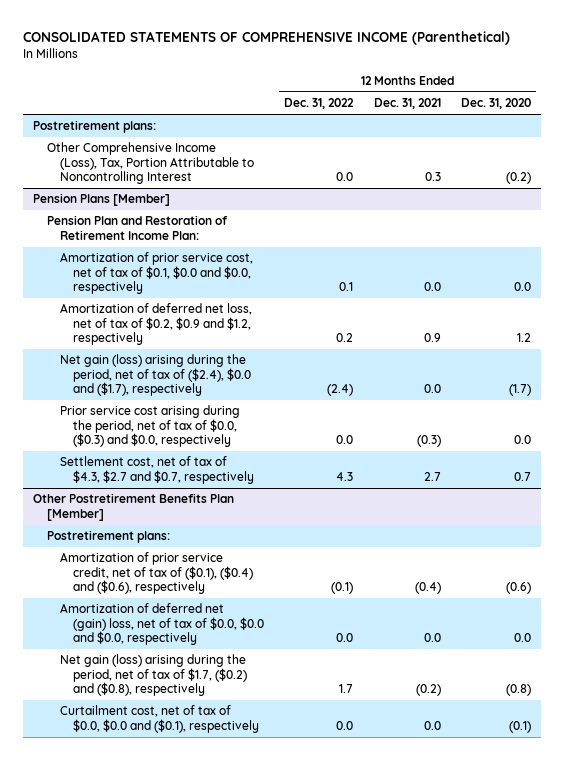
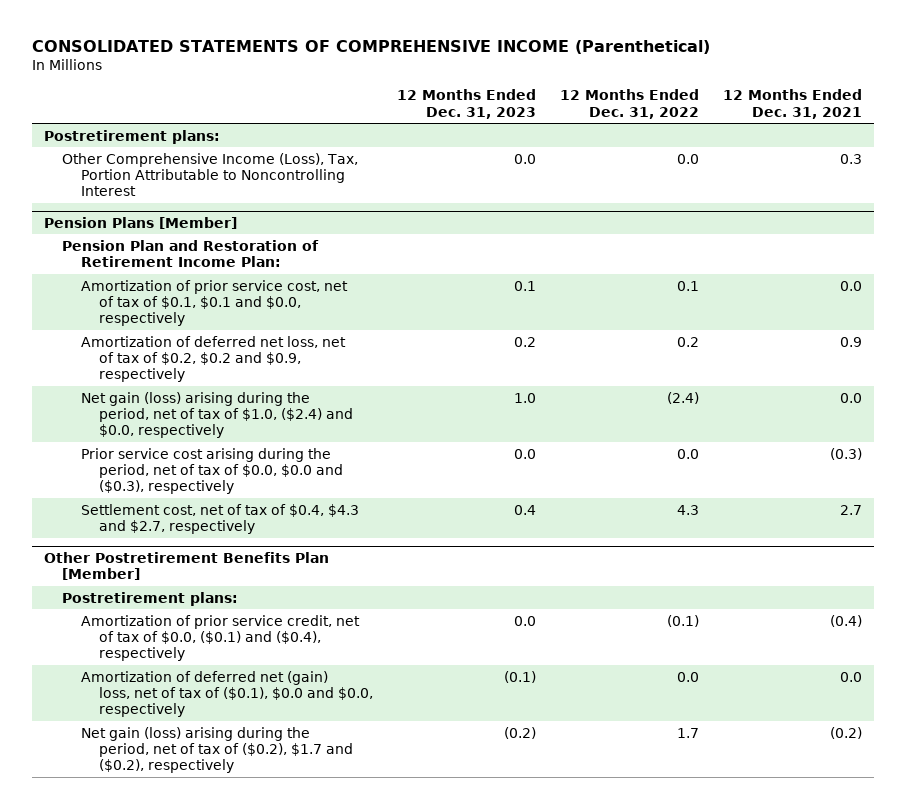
- | 12 Months Ended Dec. 31, 2022 | 12 Months Ended Dec. 31, 2021 | 12 Months Ended Dec. 31, 2020
+ | 12 Months Ended Dec. 31, 2023 | 12 Months Ended Dec. 31, 2022 | 12 Months Ended Dec. 31, 2021
@ Pension Plans [Member]
- Amortization of prior service cost, net of tax of $0.1, $0.0 and $0.0, respectively | 0.1 | 0.0 | 0.0
- Amortization of deferred net loss, net of tax of $0.2, $0.9 and $1.2, respectively | 0.2 | 0.9 | 1.2
- Net gain (loss) arising during the period, net of tax of ($2.4), $0.0 and ($1.7), respectively | (2.4) | 0.0 | (1.7)
- Prior service cost arising during the period, net of tax of $0.0, ($0.3) and $0.0, respectively | 0.0 | (0.3) | 0.0
- Settlement cost, net of tax of $4.3, $2.7 and $0.7, respectively | 4.3 | 2.7 | 0.7
+ Amortization of prior service cost, net of tax of $0.1, $0.1 and $0.0, respectively | 0.1 | 0.1 | 0.0
+ Amortization of deferred net loss, net of tax of $0.2, $0.2 and $0.9, respectively | 0.2 | 0.2 | 0.9
+ Net gain (loss) arising during the period, net of tax of $1.0, ($2.4) and $0.0, respectively | 1.0 | (2.4) | 0.0
+ Prior service cost arising during the period, net of tax of $0.0, $0.0 and ($0.3), respectively | 0.0 | 0.0 | (0.3)
+ Settlement cost, net of tax of $0.4, $4.3 and $2.7, respectively | 0.4 | 4.3 | 2.7
@ Other Postretirement Benefits Plan [Member]
- Amortization of prior service credit, net of tax of ($0.1), ($0.4) and ($0.6), respectively | (0.1) | (0.4) | (0.6)
- Amortization of deferred net (gain) loss, net of tax of $0.0, $0.0 and $0.0, respectively | 0.0 | 0.0 | 0.0
- Net gain (loss) arising during the period, net of tax of $1.7, ($0.2) and ($0.8), respectively | 1.7 | (0.2) | (0.8)
- Curtailment cost, net of tax of $0.0, $0.0 and ($0.1), respectively | 0.0 | 0.0 | (0.1)
+ Amortization of prior service credit, net of tax of $0.0, ($0.1) and ($0.4), respectively | 0.0 | (0.1) | (0.4)
+ Amortization of deferred net (gain) loss, net of tax of ($0.1), $0.0 and $0.0, respectively | (0.1) | 0.0 | 0.0
+ Net gain (loss) arising during the period, net of tax of ($0.2), $1.7 and ($0.2), respectively | (0.2) | 1.7 | (0.2)

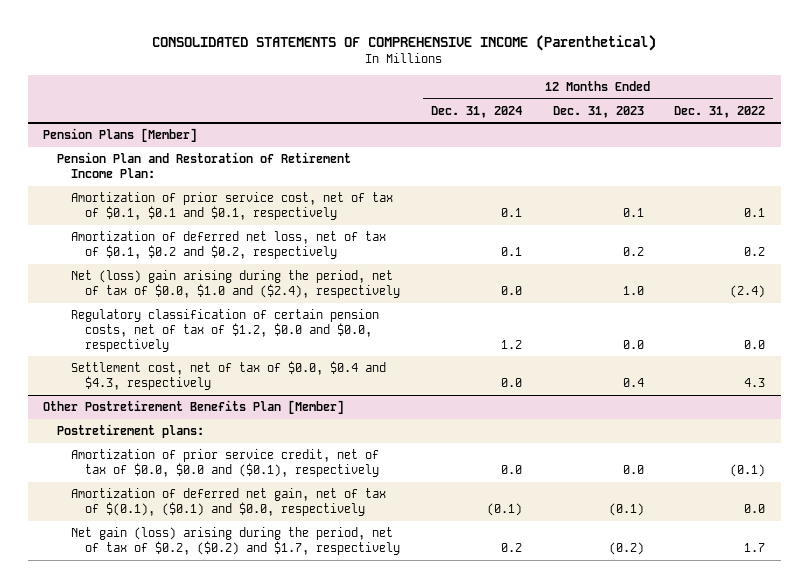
- | 12 Months Ended Dec. 31, 2023 | 12 Months Ended Dec. 31, 2022 | 12 Months Ended Dec. 31, 2021
+ | 12 Months Ended Dec. 31, 2024 | 12 Months Ended Dec. 31, 2023 | 12 Months Ended Dec. 31, 2022
- Postretirement plans:
- Other Comprehensive Income (Loss), Tax, Portion Attributable to Noncontrolling Interest | 0.0 | 0.0 | 0.3
@ Pension Plans [Member]
- Amortization of prior service cost, net of tax of $0.1, $0.1 and $0.0, respectively | 0.1 | 0.1 | 0.0
- Amortization of deferred net loss, net of tax of $0.2, $0.2 and $0.9, respectively | 0.2 | 0.2 | 0.9
- Net gain (loss) arising during the period, net of tax of $1.0, ($2.4) and $0.0, respectively | 1.0 | (2.4) | 0.0
- Prior service cost arising during the period, net of tax of $0.0, $0.0 and ($0.3), respectively | 0.0 | 0.0 | (0.3)
- Settlement cost, net of tax of $0.4, $4.3 and $2.7, respectively | 0.4 | 4.3 | 2.7
+ Amortization of prior service cost, net of tax of $0.1, $0.1 and $0.1, respectively | 0.1 | 0.1 | 0.1
+ Amortization of deferred net loss, net of tax of $0.1, $0.2 and $0.2, respectively | 0.1 | 0.2 | 0.2
+ Net (loss) gain arising during the period, net of tax of $0.0, $1.0 and ($2.4), respectively | 0.0 | 1.0 | (2.4)
+ Regulatory classification of certain pension costs, net of tax of $1.2, $0.0 and $0.0, respectively | 1.2 | 0.0 | 0.0
+ Settlement cost, net of tax of $0.0, $0.4 and $4.3, respectively | 0.0 | 0.4 | 4.3
@ Other Postretirement Benefits Plan [Member]
- Amortization of prior service credit, net of tax of $0.0, ($0.1) and ($0.4), respectively | 0.0 | (0.1) | (0.4)
- Amortization of deferred net (gain) loss, net of tax of ($0.1), $0.0 and $0.0, respectively | (0.1) | 0.0 | 0.0
- Net gain (loss) arising during the period, net of tax of ($0.2), $1.7 and ($0.2), respectively | (0.2) | 1.7 | (0.2)
+ Amortization of prior service credit, net of tax of $0.0, $0.0 and ($0.1), respectively | 0.0 | 0.0 | (0.1)
+ Amortization of deferred net gain, net of tax of $(0.1), ($0.1) and $0.0, respectively | (0.1) | (0.1) | 0.0
+ Net gain (loss) arising during the period, net of tax of $0.2, ($0.2) and $1.7, respectively | 0.2 | (0.2) | 1.7

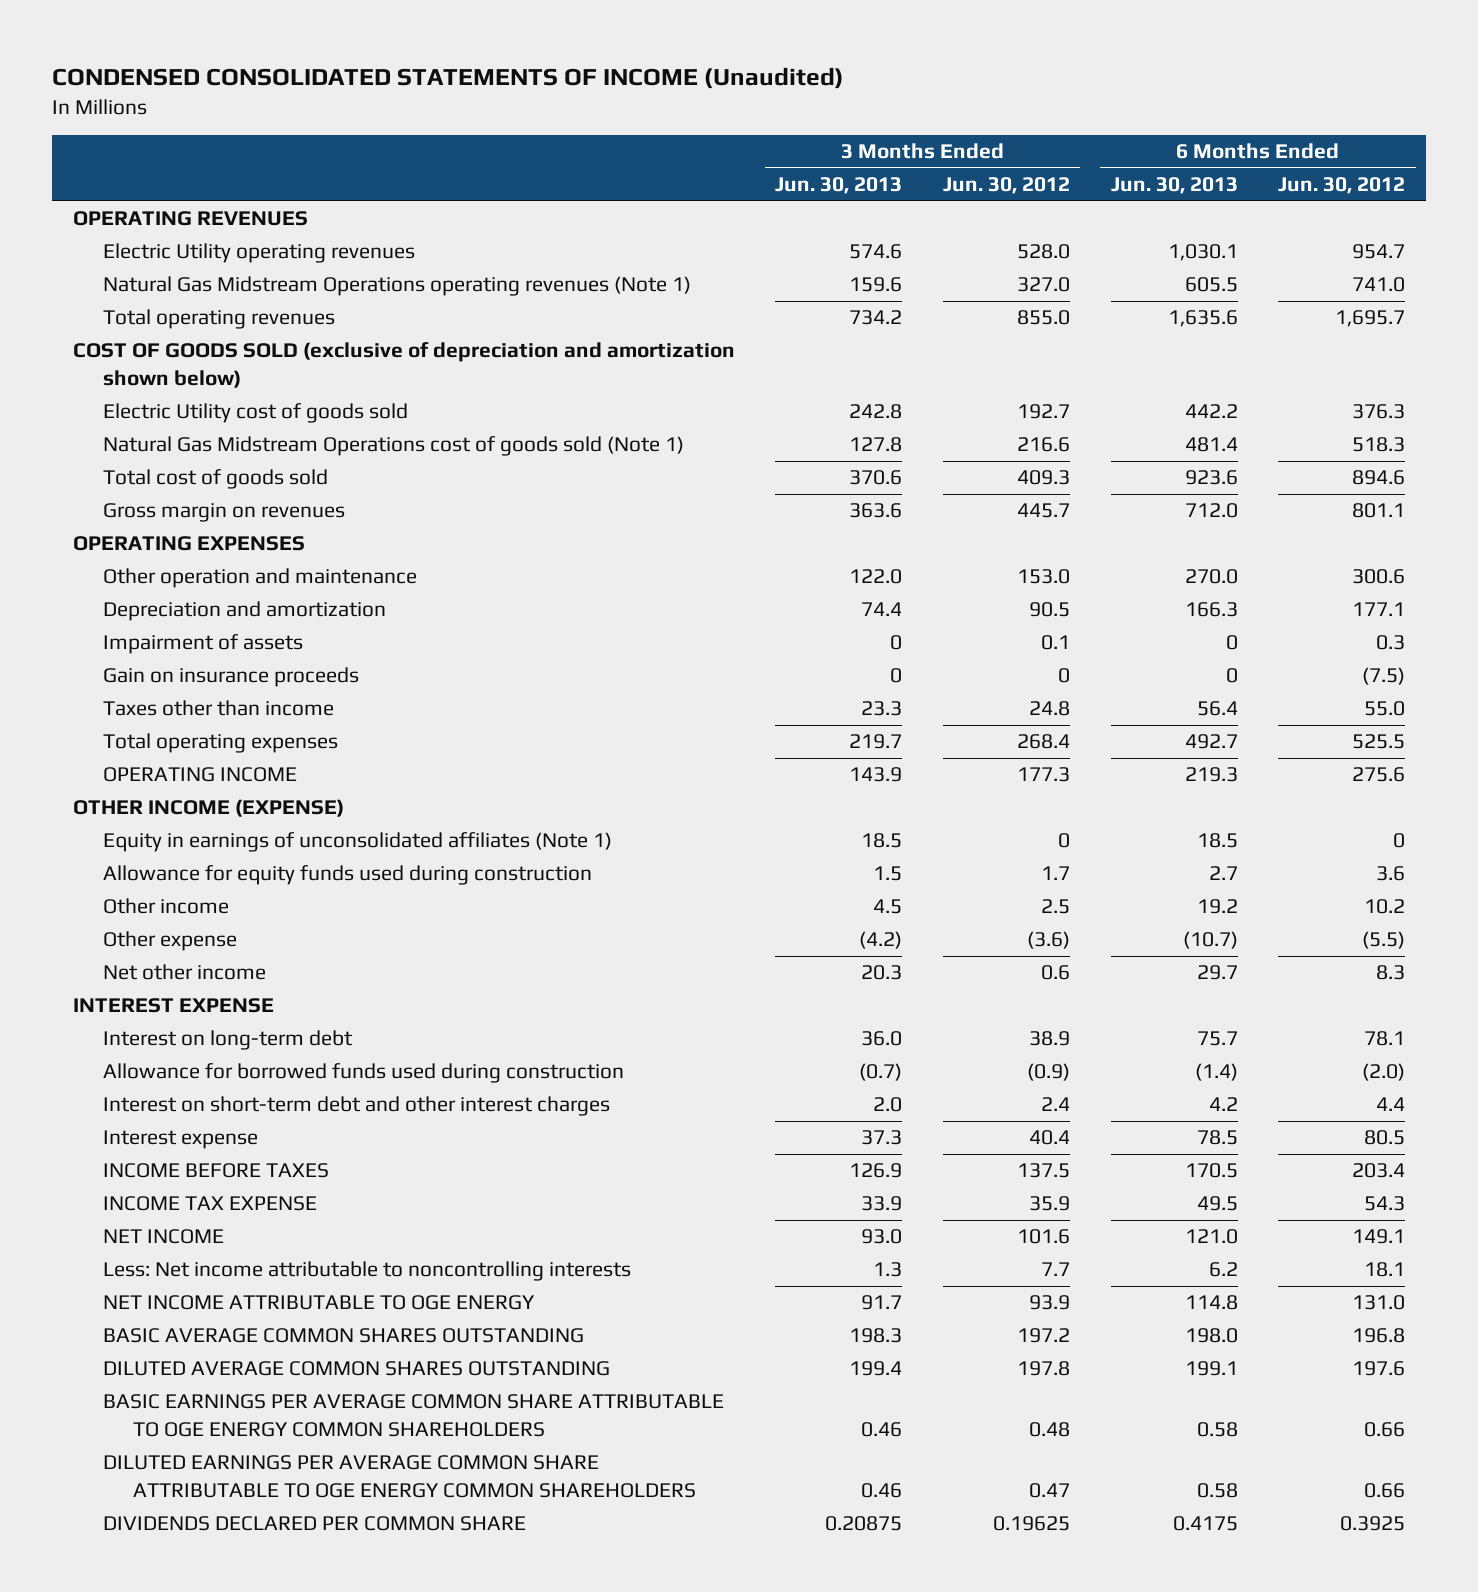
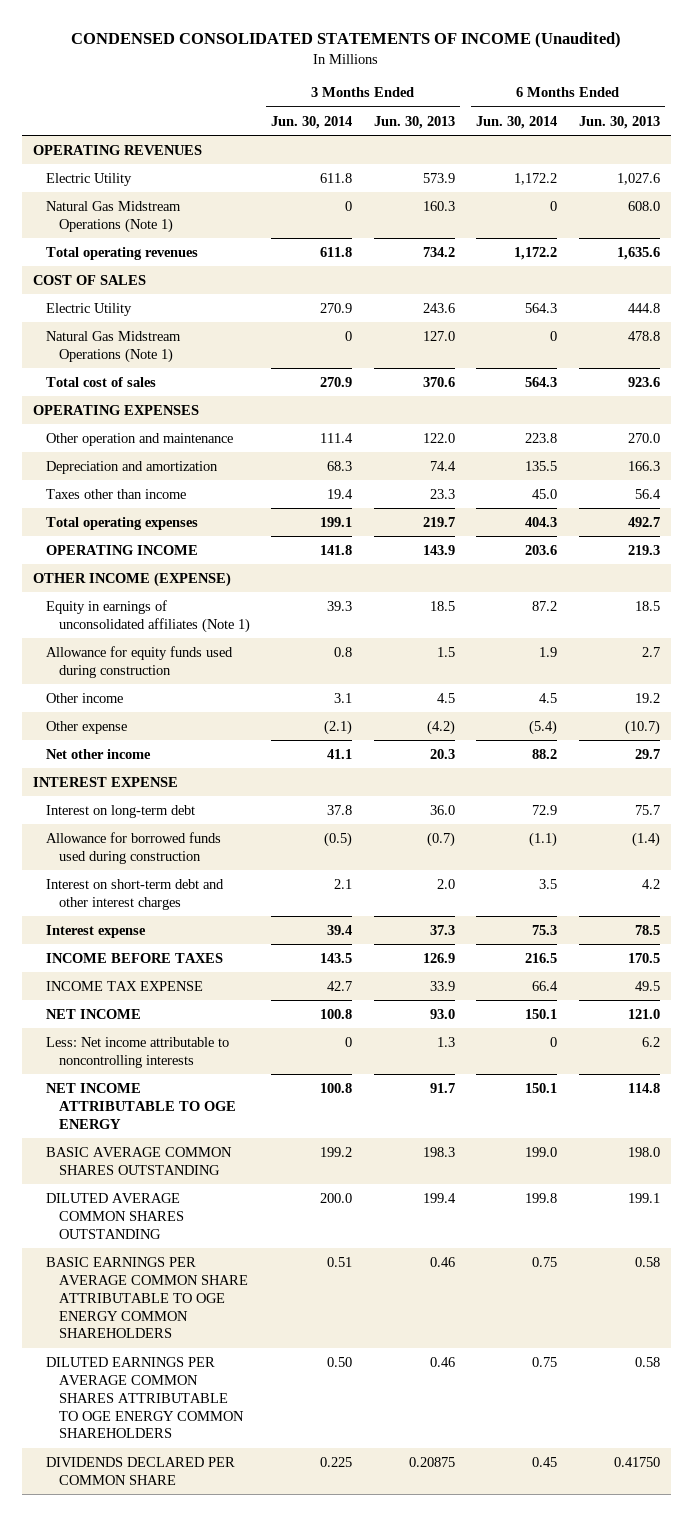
- | 3 Months Ended Jun. 30, 2013 | 3 Months Ended Jun. 30, 2012 | 6 Months Ended Jun. 30, 2013 | 6 Months Ended Jun. 30, 2012
+ | 3 Months Ended Jun. 30, 2014 | 3 Months Ended Jun. 30, 2013 | 6 Months Ended Jun. 30, 2014 | 6 Months Ended Jun. 30, 2013
- Electric Utility operating revenues | 574.6 | 528.0 | 1,030.1 | 954.7
- Natural Gas Midstream Operations operating revenues (Note 1) | 159.6 | 327.0 | 605.5 | 741.0
+ Electric Utility | 611.8 | 573.9 | 1,172.2 | 1,027.6
+ Natural Gas Midstream Operations (Note 1) | 0 | 160.3 | 0 | 608.0
- COST OF GOODS SOLD (exclusive of depreciation and amortization shown below)
- Electric Utility cost of goods sold | 242.8 | 192.7 | 442.2 | 376.3
- Natural Gas Midstream Operations cost of goods sold (Note 1) | 127.8 | 216.6 | 481.4 | 518.3
- Total cost of goods sold | 370.6 | 409.3 | 923.6 | 894.6
- Gross margin on revenues | 363.6 | 445.7 | 712.0 | 801.1
+ COST OF SALES
+ Electric Utility | 270.9 | 243.6 | 564.3 | 444.8
+ Natural Gas Midstream Operations (Note 1) | 0 | 127.0 | 0 | 478.8
+ Total cost of sales | 270.9 | 370.6 | 564.3 | 923.6
- Impairment of assets | 0 | 0.1 | 0 | 0.3
- Gain on insurance proceeds | 0 | 0 | 0 | (7.5)
- DILUTED EARNINGS PER AVERAGE COMMON SHARE ATTRIBUTABLE TO OGE ENERGY COMMON SHAREHOLDERS | 0.46 | 0.47 | 0.58 | 0.66
- DIVIDENDS DECLARED PER COMMON SHARE | 0.20875 | 0.19625 | 0.4175 | 0.3925
+ DILUTED EARNINGS PER AVERAGE COMMON SHARES ATTRIBUTABLE TO OGE ENERGY COMMON SHAREHOLDERS | 0.50 | 0.46 | 0.75 | 0.58
+ DIVIDENDS DECLARED PER COMMON SHARE | 0.225 | 0.20875 | 0.45 | 0.41750

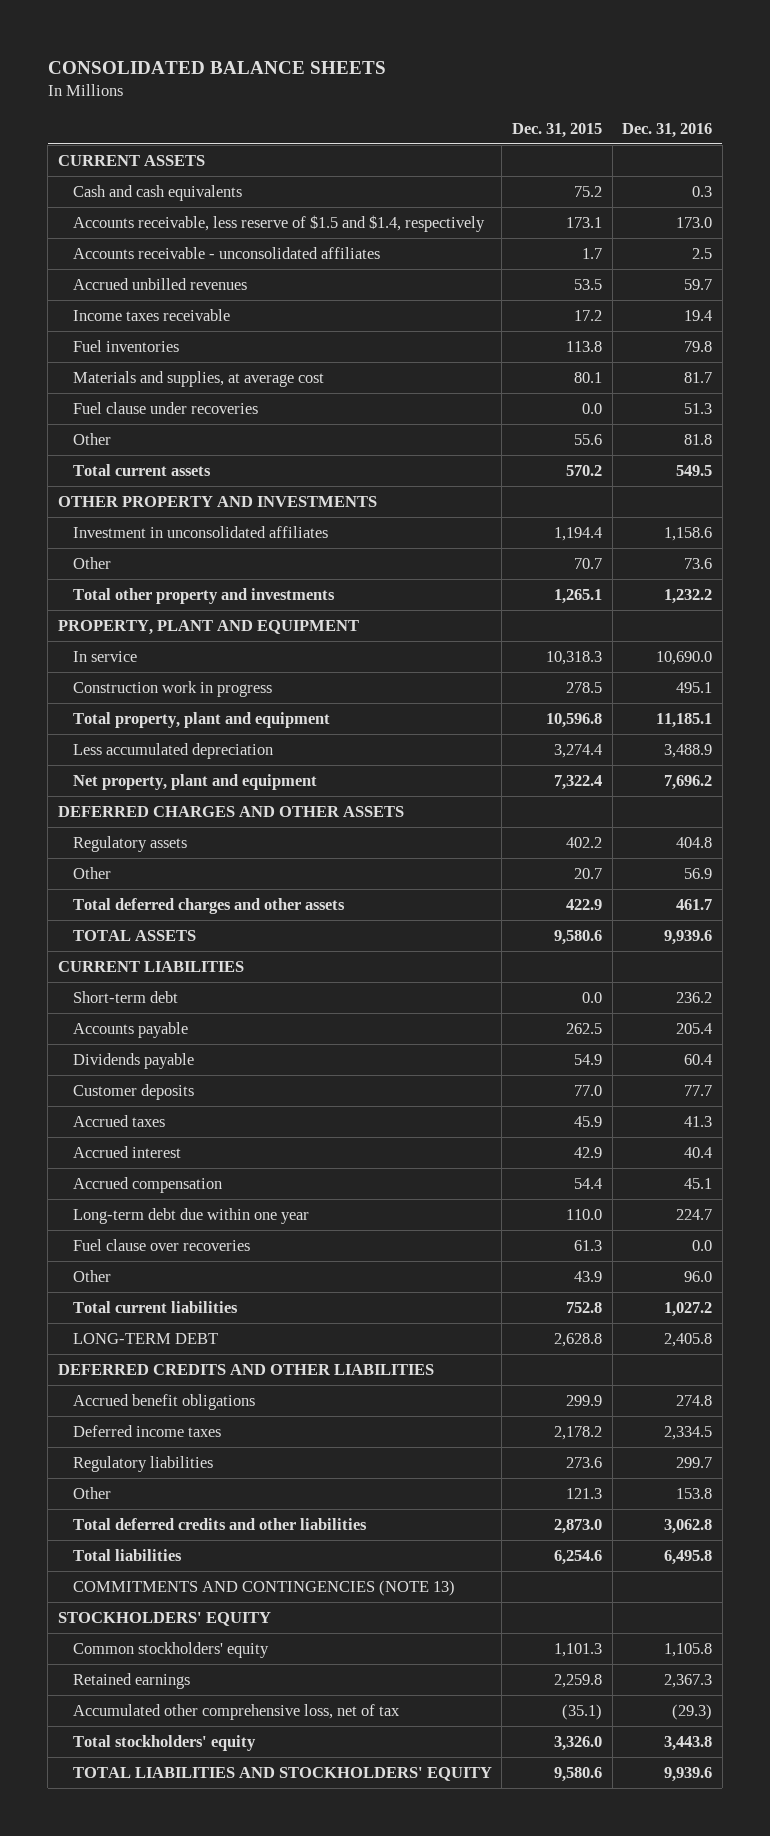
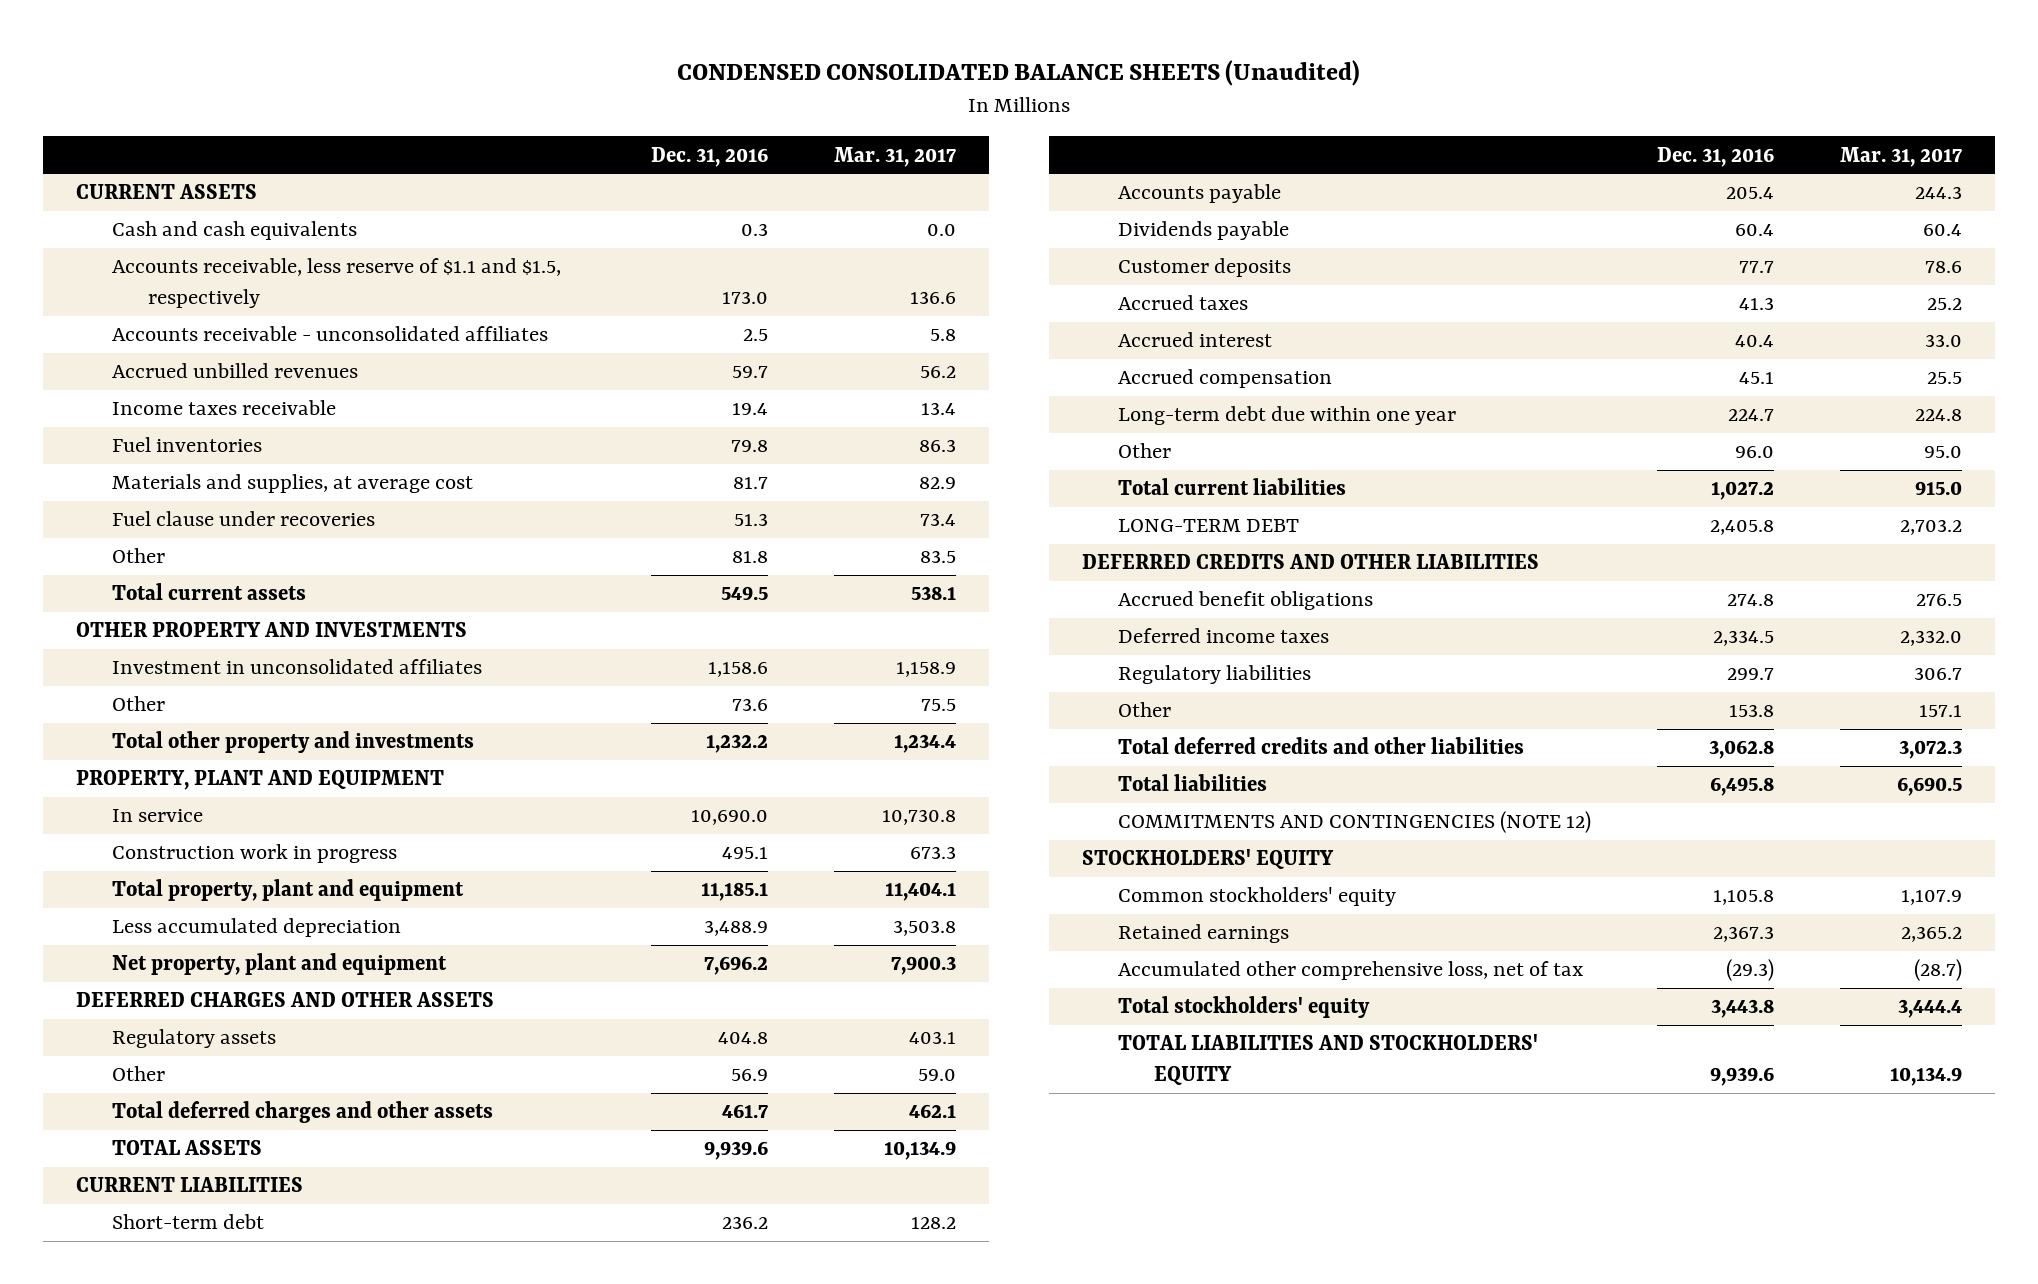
- CONSOLIDATED BALANCE SHEETS
+ CONDENSED CONSOLIDATED BALANCE SHEETS (Unaudited)
- | Dec. 31, 2015 | Dec. 31, 2016
+ | Dec. 31, 2016 | Mar. 31, 2017
- Accounts receivable, less reserve of $1.5 and $1.4, respectively | 173.1 | 173.0
+ Accounts receivable, less reserve of $1.1 and $1.5, respectively | 173.0 | 136.6
- Fuel clause over recoveries | 61.3 | 0.0
- COMMITMENTS AND CONTINGENCIES (NOTE 13)
+ COMMITMENTS AND CONTINGENCIES (NOTE 12)

